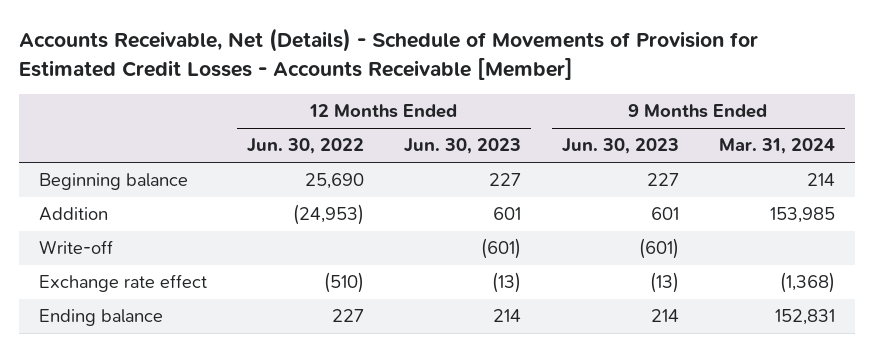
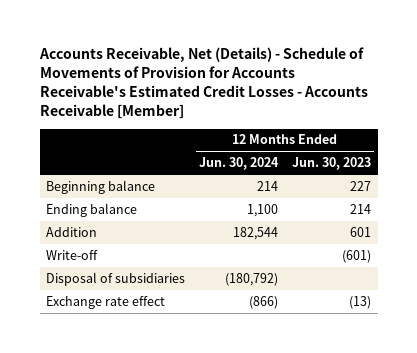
- Accounts Receivable, Net (Details) - Schedule of Movements of Provision for Estimated Credit Losses - Accounts Receivable [Member]
+ Accounts Receivable, Net (Details) - Schedule of Movements of Provision for Accounts Receivable's Estimated Credit Losses - Accounts Receivable [Member]
- | 12 Months Ended Jun. 30, 2022 | 12 Months Ended Jun. 30, 2023 | 9 Months Ended Jun. 30, 2023 | 9 Months Ended Mar. 31, 2024
+ | 12 Months Ended Jun. 30, 2024 | 12 Months Ended Jun. 30, 2023
moved up: Ending balance | 1,100 | 214
+ Disposal of subsidiaries | (180,792) |

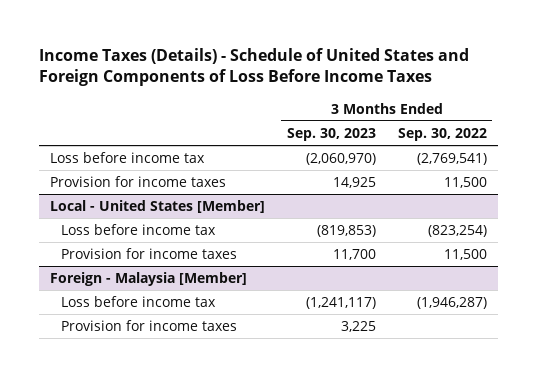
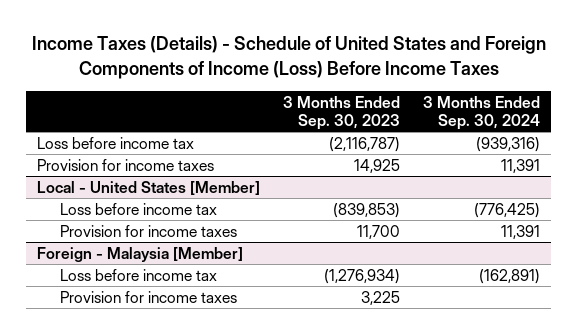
- Income Taxes (Details) - Schedule of United States and Foreign Components of Loss Before Income Taxes
+ Income Taxes (Details) - Schedule of United States and Foreign Components of Income (Loss) Before Income Taxes
- | 3 Months Ended Sep. 30, 2023 | 3 Months Ended Sep. 30, 2022
+ | 3 Months Ended Sep. 30, 2023 | 3 Months Ended Sep. 30, 2024
- Loss before income tax | (2,060,970) | (2,769,541)
+ Loss before income tax | (2,116,787) | (939,316)
@ Local - United States [Member]
- Loss before income tax | (819,853) | (823,254)
+ Loss before income tax | (839,853) | (776,425)
@ Foreign - Malaysia [Member]
- Loss before income tax | (1,241,117) | (1,946,287)
+ Loss before income tax | (1,276,934) | (162,891)

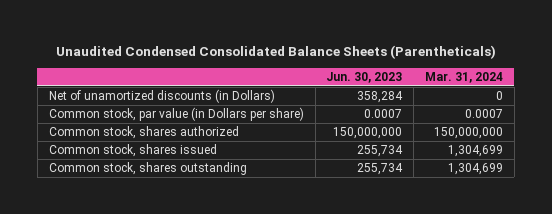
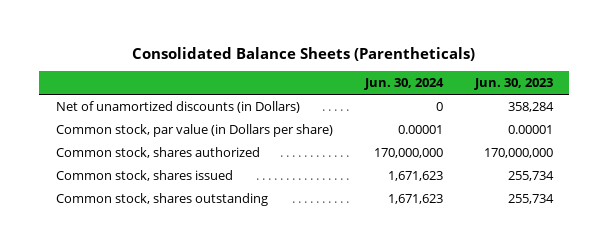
- Unaudited Condensed Consolidated Balance Sheets (Parentheticals)
+ Consolidated Balance Sheets (Parentheticals)
- | Jun. 30, 2023 | Mar. 31, 2024
+ | Jun. 30, 2024 | Jun. 30, 2023
- Common stock, par value (in Dollars per share) | 0.0007 | 0.0007
- Common stock, shares authorized | 150,000,000 | 150,000,000
+ Common stock, par value (in Dollars per share) | 0.00001 | 0.00001
+ Common stock, shares authorized | 170,000,000 | 170,000,000

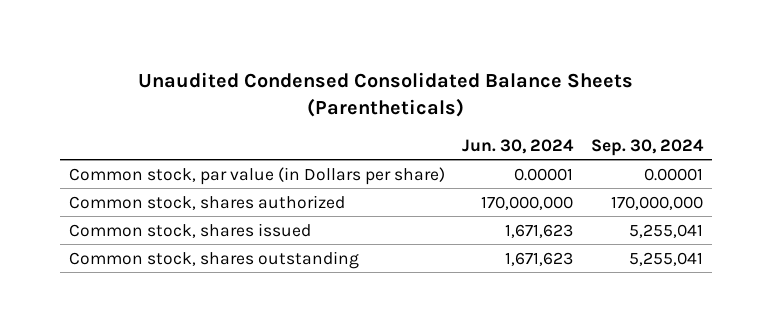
- Consolidated Balance Sheets (Parentheticals)
+ Unaudited Condensed Consolidated Balance Sheets (Parentheticals)
- | Jun. 30, 2024 | Jun. 30, 2023
+ | Jun. 30, 2024 | Sep. 30, 2024
- Net of unamortized discounts (in Dollars) | 0 | 358,284

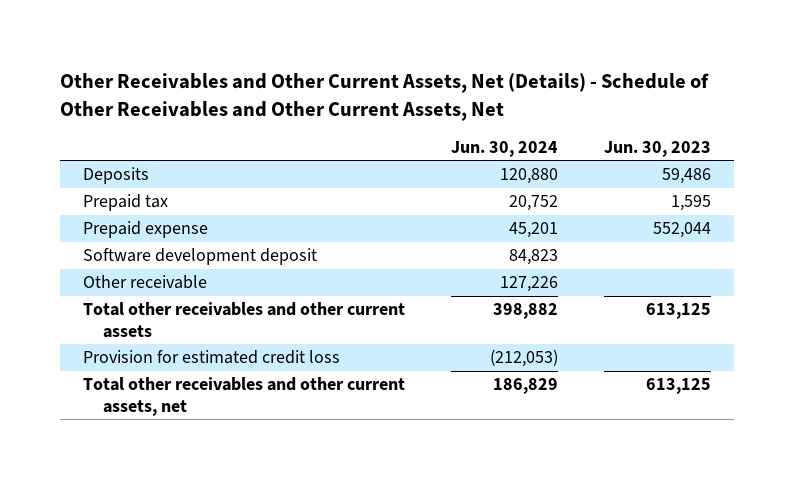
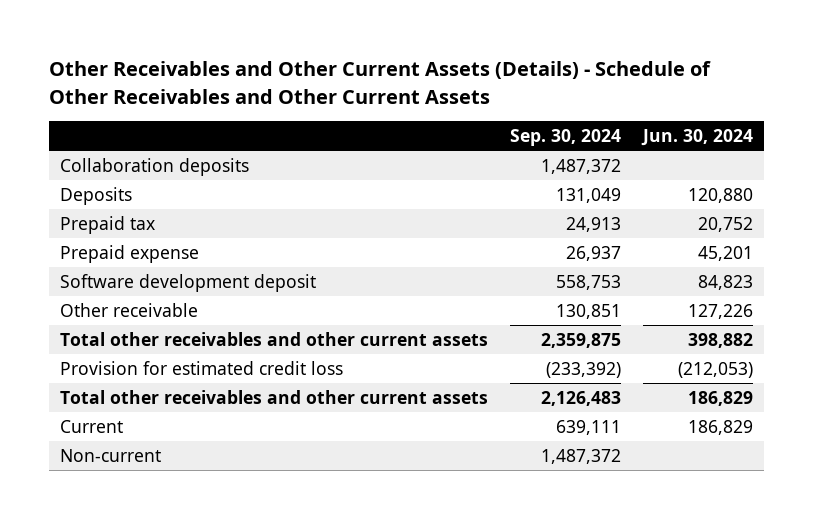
- Other Receivables and Other Current Assets, Net (Details) - Schedule of Other Receivables and Other Current Assets, Net
+ Other Receivables and Other Current Assets (Details) - Schedule of Other Receivables and Other Current Assets
- | Jun. 30, 2024 | Jun. 30, 2023
+ | Sep. 30, 2024 | Jun. 30, 2024
+ Collaboration deposits | 1,487,372 |
- Total other receivables and other current assets, net | 186,829 | 613,125
+ Total other receivables and other current assets | 2,126,483 | 186,829
+ Current | 639,111 | 186,829
+ Non-current | 1,487,372 |

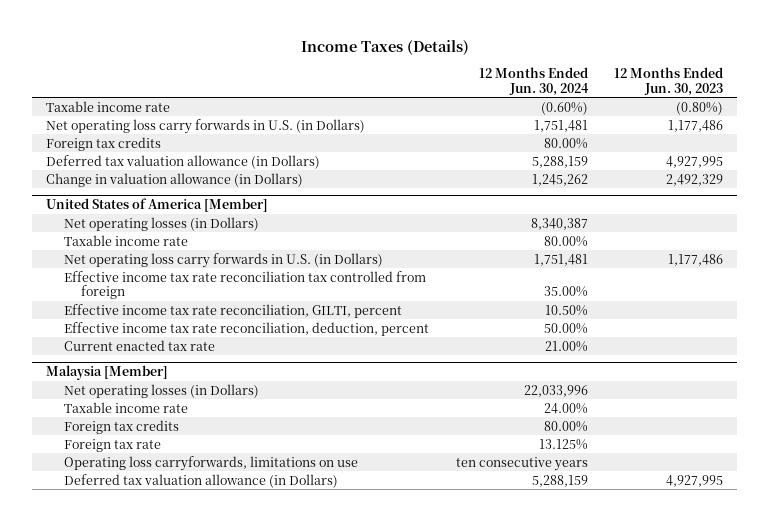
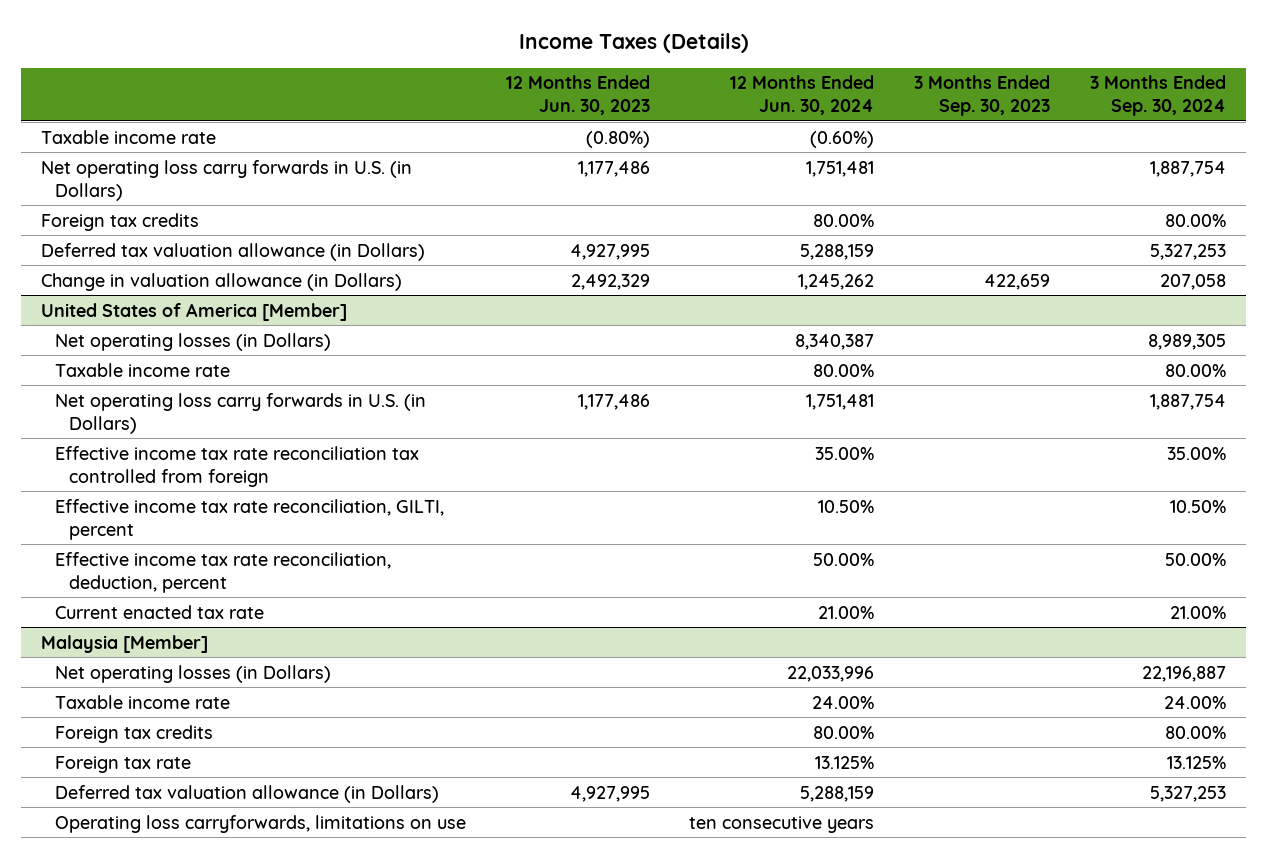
- | 12 Months Ended Jun. 30, 2024 | 12 Months Ended Jun. 30, 2023
+ | 12 Months Ended Jun. 30, 2023 | 12 Months Ended Jun. 30, 2024 | 3 Months Ended Sep. 30, 2023 | 3 Months Ended Sep. 30, 2024
@ Malaysia [Member]
moved down: Operating loss carryforwards, limitations on use | | ten consecutive years | |

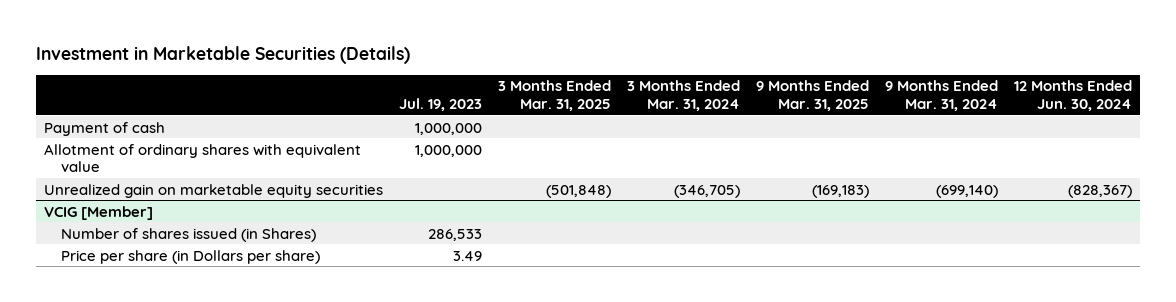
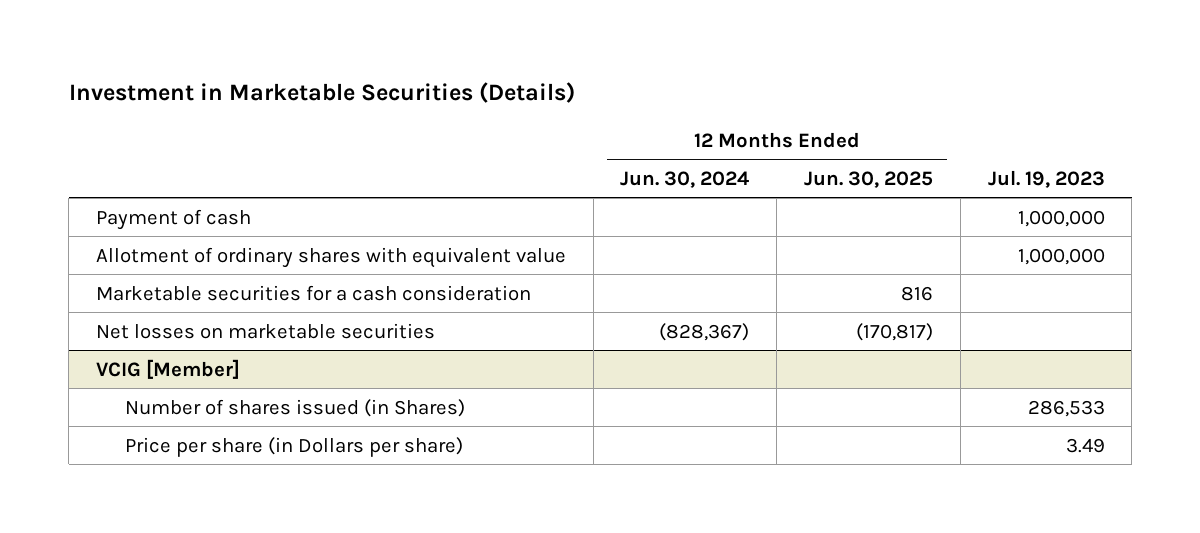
- | Jul. 19, 2023 | 3 Months Ended Mar. 31, 2025 | 3 Months Ended Mar. 31, 2024 | 9 Months Ended Mar. 31, 2025 | 9 Months Ended Mar. 31, 2024 | 12 Months Ended Jun. 30, 2024
+ | 12 Months Ended Jun. 30, 2024 | 12 Months Ended Jun. 30, 2025 | Jul. 19, 2023
- Unrealized gain on marketable equity securities | | (501,848) | (346,705) | (169,183) | (699,140) | (828,367)
+ Marketable securities for a cash consideration | | 816 |
+ Net losses on marketable securities | (828,367) | (170,817) |

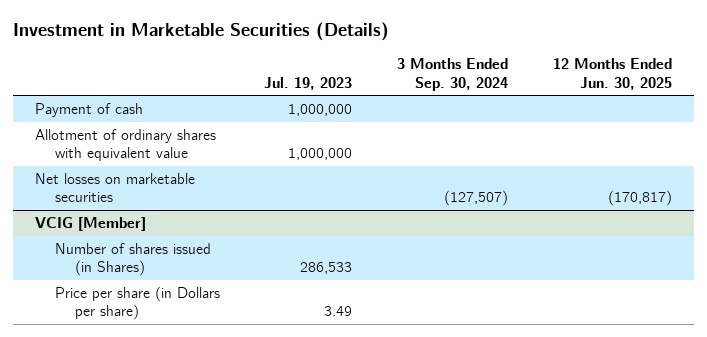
- | 12 Months Ended Jun. 30, 2024 | 12 Months Ended Jun. 30, 2025 | Jul. 19, 2023
+ | Jul. 19, 2023 | 3 Months Ended Sep. 30, 2024 | 12 Months Ended Jun. 30, 2025
- Marketable securities for a cash consideration | | 816 |

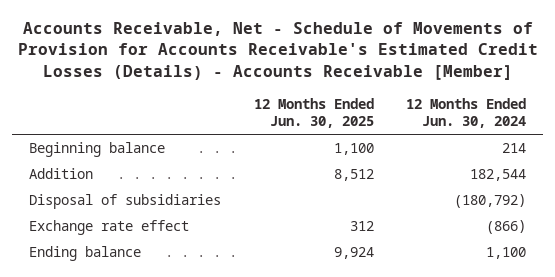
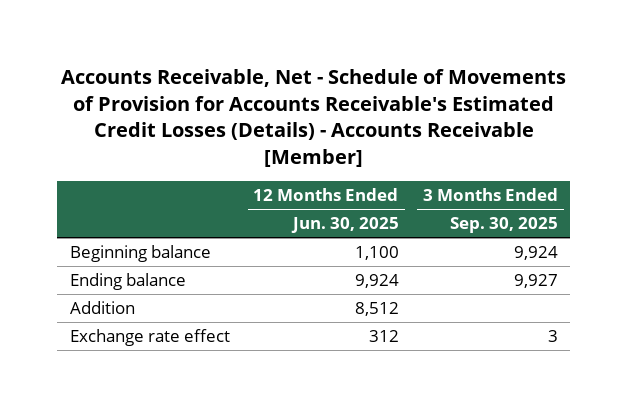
- | 12 Months Ended Jun. 30, 2025 | 12 Months Ended Jun. 30, 2024
+ | 12 Months Ended Jun. 30, 2025 | 3 Months Ended Sep. 30, 2025
moved up: Ending balance | 9,924 | 9,927
- Disposal of subsidiaries | | (180,792)

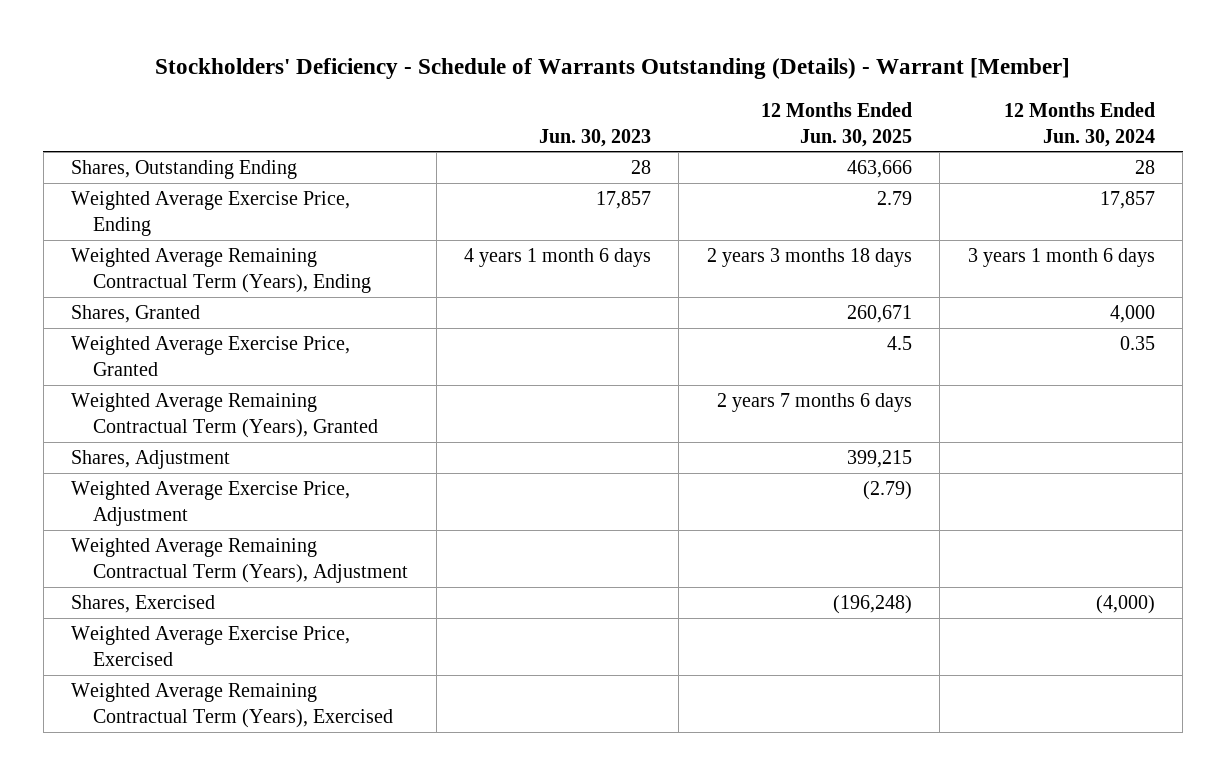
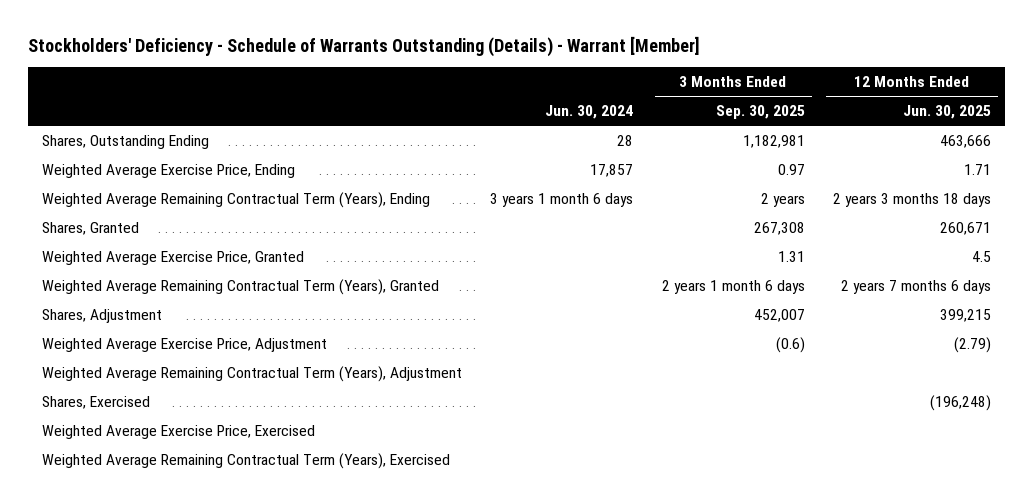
- | Jun. 30, 2023 | 12 Months Ended Jun. 30, 2025 | 12 Months Ended Jun. 30, 2024
+ | Jun. 30, 2024 | 3 Months Ended Sep. 30, 2025 | 12 Months Ended Jun. 30, 2025
- Weighted Average Exercise Price, Ending | 17,857 | 2.79 | 17,857
+ Weighted Average Exercise Price, Ending | 17,857 | 0.97 | 1.71

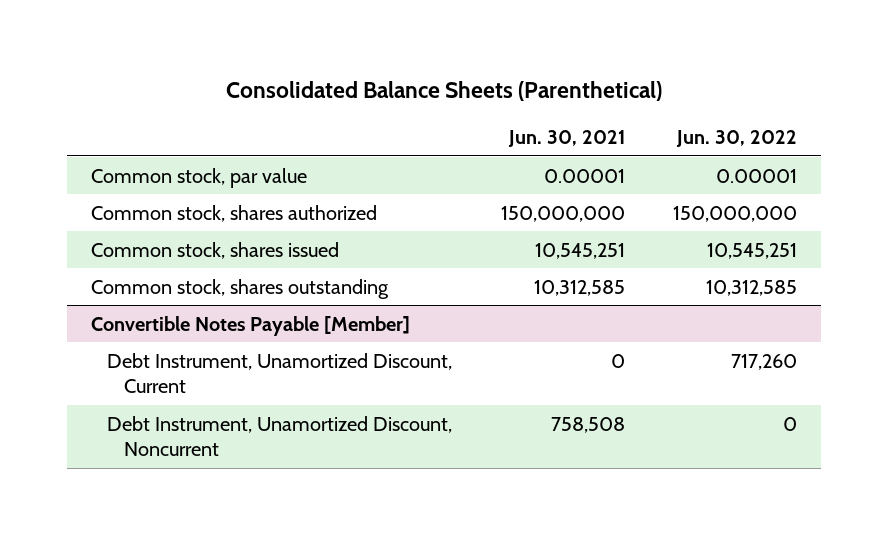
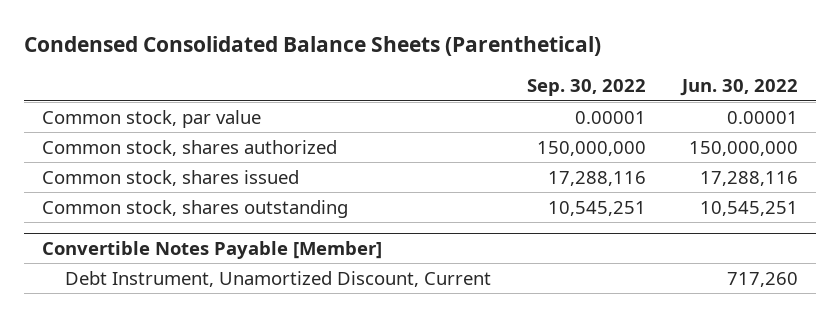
- Consolidated Balance Sheets (Parenthetical)
+ Condensed Consolidated Balance Sheets (Parenthetical)
- | Jun. 30, 2021 | Jun. 30, 2022
+ | Sep. 30, 2022 | Jun. 30, 2022
- Common stock, shares issued | 10,545,251 | 10,545,251
- Common stock, shares outstanding | 10,312,585 | 10,312,585
+ Common stock, shares issued | 17,288,116 | 17,288,116
+ Common stock, shares outstanding | 10,545,251 | 10,545,251
@ Convertible Notes Payable [Member]
- Debt Instrument, Unamortized Discount, Noncurrent | 758,508 | 0

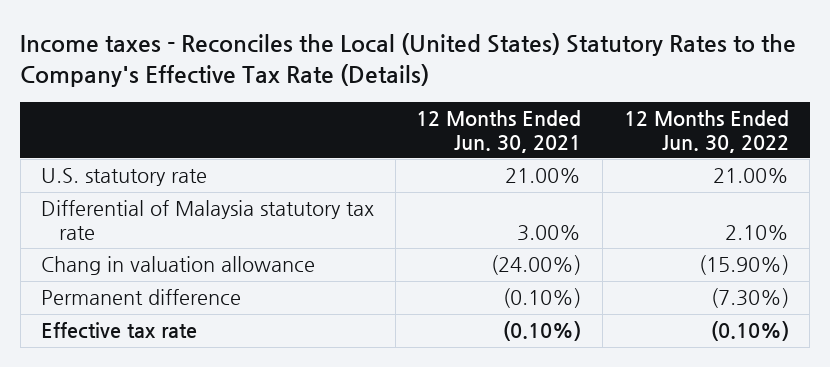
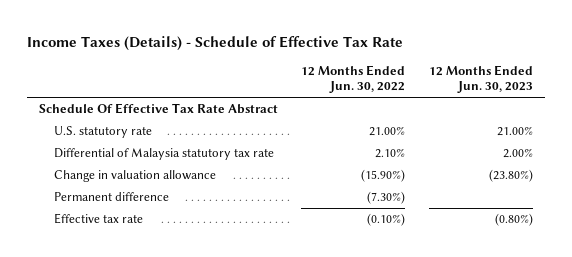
- Income taxes - Reconciles the Local (United States) Statutory Rates to the Company's Effective Tax Rate (Details)
+ Income Taxes (Details) - Schedule of Effective Tax Rate
- | 12 Months Ended Jun. 30, 2021 | 12 Months Ended Jun. 30, 2022
+ | 12 Months Ended Jun. 30, 2022 | 12 Months Ended Jun. 30, 2023
+ Schedule Of Effective Tax Rate Abstract
- Chang in valuation allowance | (24.00%) | (15.90%)
+ Change in valuation allowance | (15.90%) | (23.80%)

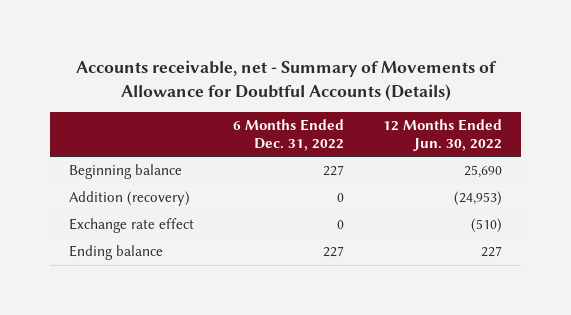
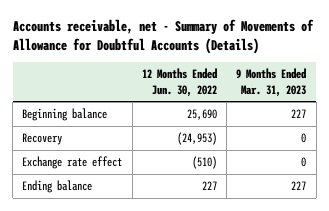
- | 6 Months Ended Dec. 31, 2022 | 12 Months Ended Jun. 30, 2022
+ | 12 Months Ended Jun. 30, 2022 | 9 Months Ended Mar. 31, 2023
- Addition (recovery) | 0 | (24,953)
+ Recovery | (24,953) | 0

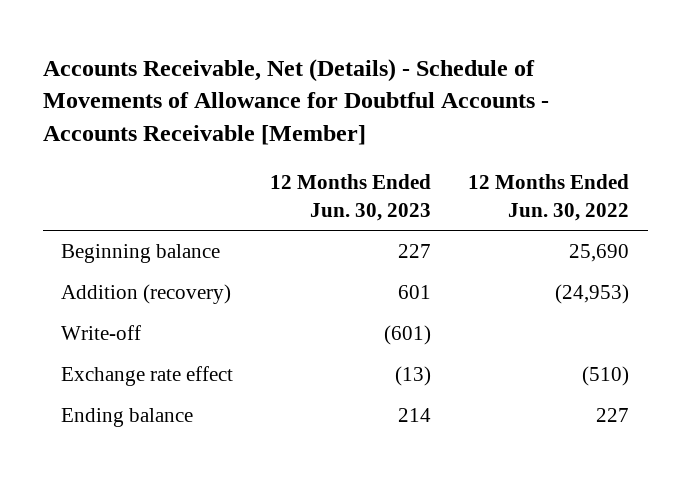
- Accounts receivable, net - Summary of Movements of Allowance for Doubtful Accounts (Details)
+ Accounts Receivable, Net (Details) - Schedule of Movements of Allowance for Doubtful Accounts - Accounts Receivable [Member]
- | 12 Months Ended Jun. 30, 2022 | 9 Months Ended Mar. 31, 2023
+ | 12 Months Ended Jun. 30, 2023 | 12 Months Ended Jun. 30, 2022
- Recovery | (24,953) | 0
+ Addition (recovery) | 601 | (24,953)
+ Write-off | (601) |

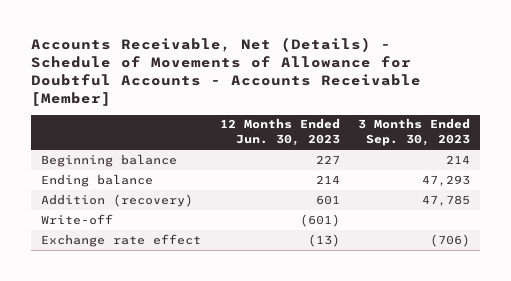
- | 12 Months Ended Jun. 30, 2023 | 12 Months Ended Jun. 30, 2022
+ | 12 Months Ended Jun. 30, 2023 | 3 Months Ended Sep. 30, 2023
moved up: Ending balance | 214 | 47,293

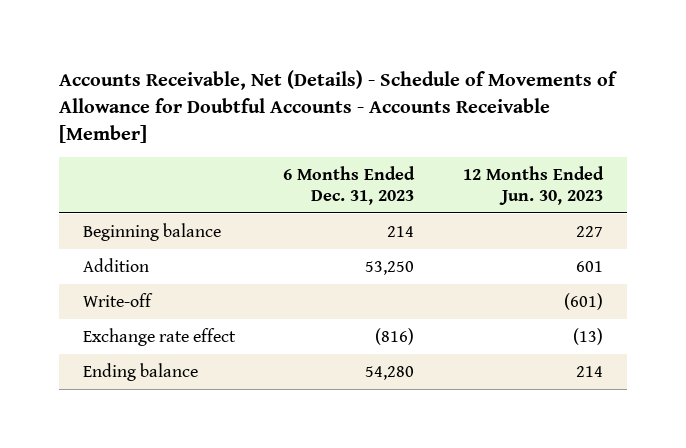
- | 12 Months Ended Jun. 30, 2023 | 3 Months Ended Sep. 30, 2023
+ | 6 Months Ended Dec. 31, 2023 | 12 Months Ended Jun. 30, 2023
- Addition (recovery) | 601 | 47,785
+ Addition | 53,250 | 601
moved down: Ending balance | 54,280 | 214

